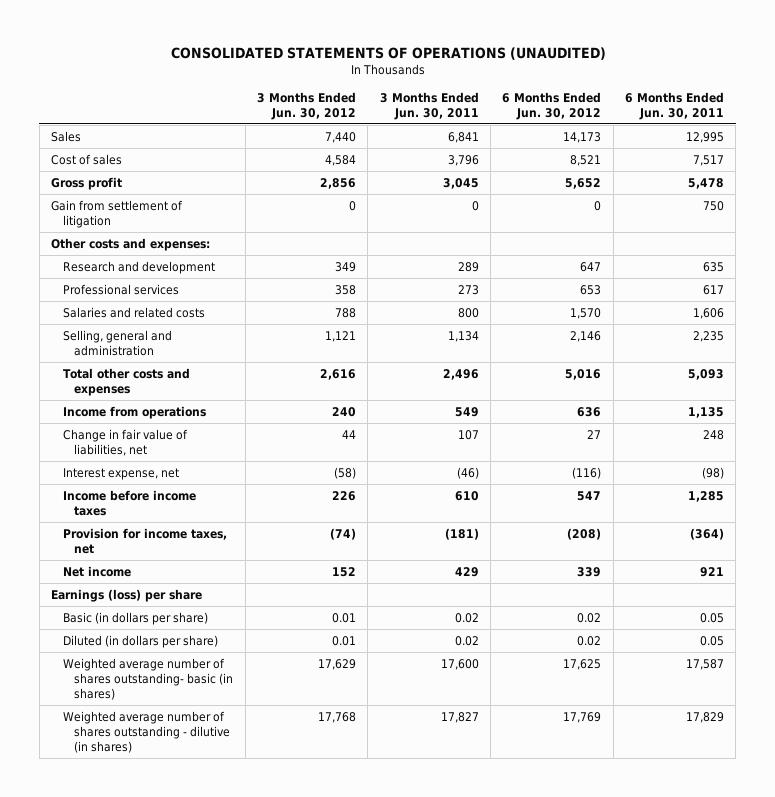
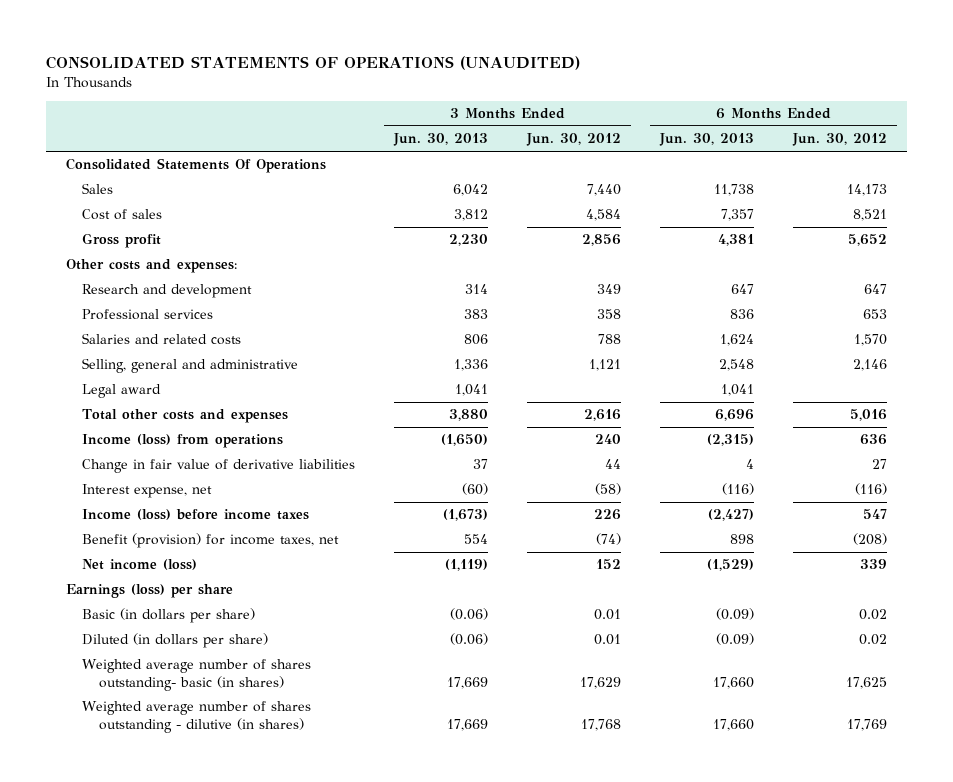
- | 3 Months Ended Jun. 30, 2012 | 3 Months Ended Jun. 30, 2011 | 6 Months Ended Jun. 30, 2012 | 6 Months Ended Jun. 30, 2011
+ | 3 Months Ended Jun. 30, 2013 | 3 Months Ended Jun. 30, 2012 | 6 Months Ended Jun. 30, 2013 | 6 Months Ended Jun. 30, 2012
+ Consolidated Statements Of Operations
- Gain from settlement of litigation | 0 | 0 | 0 | 750
- Selling, general and administration | 1,121 | 1,134 | 2,146 | 2,235
+ Selling, general and administrative | 1,336 | 1,121 | 2,548 | 2,146
+ Legal award | 1,041 | | 1,041 |
- Income from operations | 240 | 549 | 636 | 1,135
- Change in fair value of liabilities, net | 44 | 107 | 27 | 248
+ Income (loss) from operations | (1,650) | 240 | (2,315) | 636
+ Change in fair value of derivative liabilities | 37 | 44 | 4 | 27
- Income before income taxes | 226 | 610 | 547 | 1,285
- Provision for income taxes, net | (74) | (181) | (208) | (364)
- Net income | 152 | 429 | 339 | 921
+ Income (loss) before income taxes | (1,673) | 226 | (2,427) | 547
+ Benefit (provision) for income taxes, net | 554 | (74) | 898 | (208)
+ Net income (loss) | (1,119) | 152 | (1,529) | 339

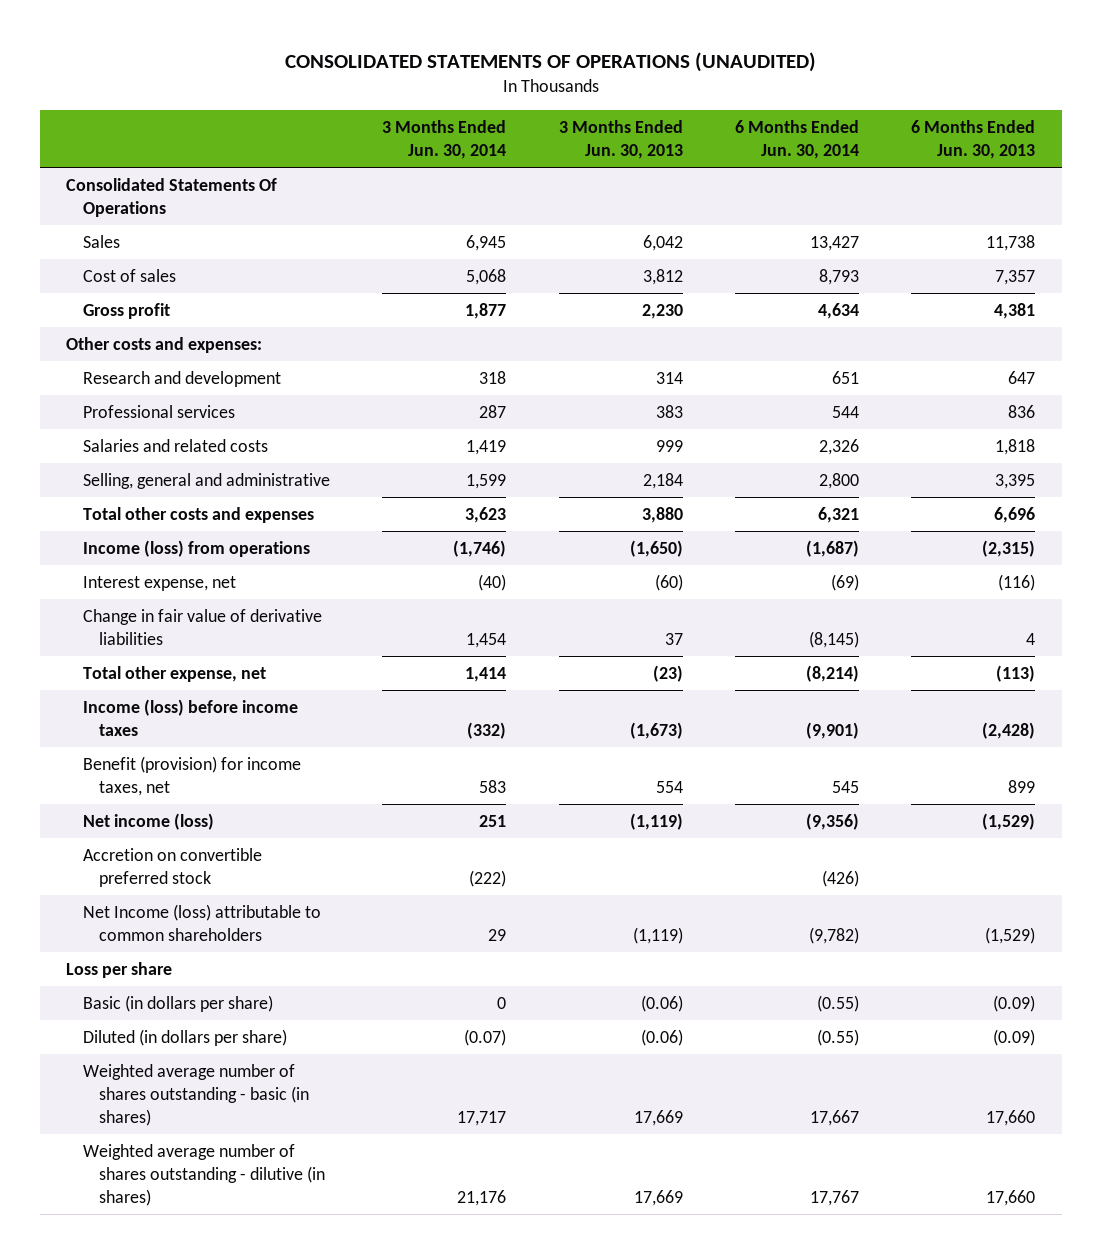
- | 3 Months Ended Jun. 30, 2013 | 3 Months Ended Jun. 30, 2012 | 6 Months Ended Jun. 30, 2013 | 6 Months Ended Jun. 30, 2012
+ | 3 Months Ended Jun. 30, 2014 | 3 Months Ended Jun. 30, 2013 | 6 Months Ended Jun. 30, 2014 | 6 Months Ended Jun. 30, 2013
- Salaries and related costs | 806 | 788 | 1,624 | 1,570
- Selling, general and administrative | 1,336 | 1,121 | 2,548 | 2,146
- Legal award | 1,041 | | 1,041 |
+ Salaries and related costs | 1,419 | 999 | 2,326 | 1,818
+ Selling, general and administrative | 1,599 | 2,184 | 2,800 | 3,395
- Income (loss) before income taxes | (1,673) | 226 | (2,427) | 547
- Benefit (provision) for income taxes, net | 554 | (74) | 898 | (208)
moved down: Change in fair value of derivative liabilities | 1,454 | 37 | (8,145) | 4
+ Total other expense, net | 1,414 | (23) | (8,214) | (113)
+ Income (loss) before income taxes | (332) | (1,673) | (9,901) | (2,428)
+ Benefit (provision) for income taxes, net | 583 | 554 | 545 | 899
- Earnings (loss) per share
+ Accretion on convertible preferred stock | (222) | | (426) |
+ Net Income (loss) attributable to common shareholders | 29 | (1,119) | (9,782) | (1,529)
+ Loss per share
- Weighted average number of shares outstanding- basic (in shares) | 17,669 | 17,629 | 17,660 | 17,625
+ Weighted average number of shares outstanding - basic (in shares) | 17,717 | 17,669 | 17,667 | 17,660

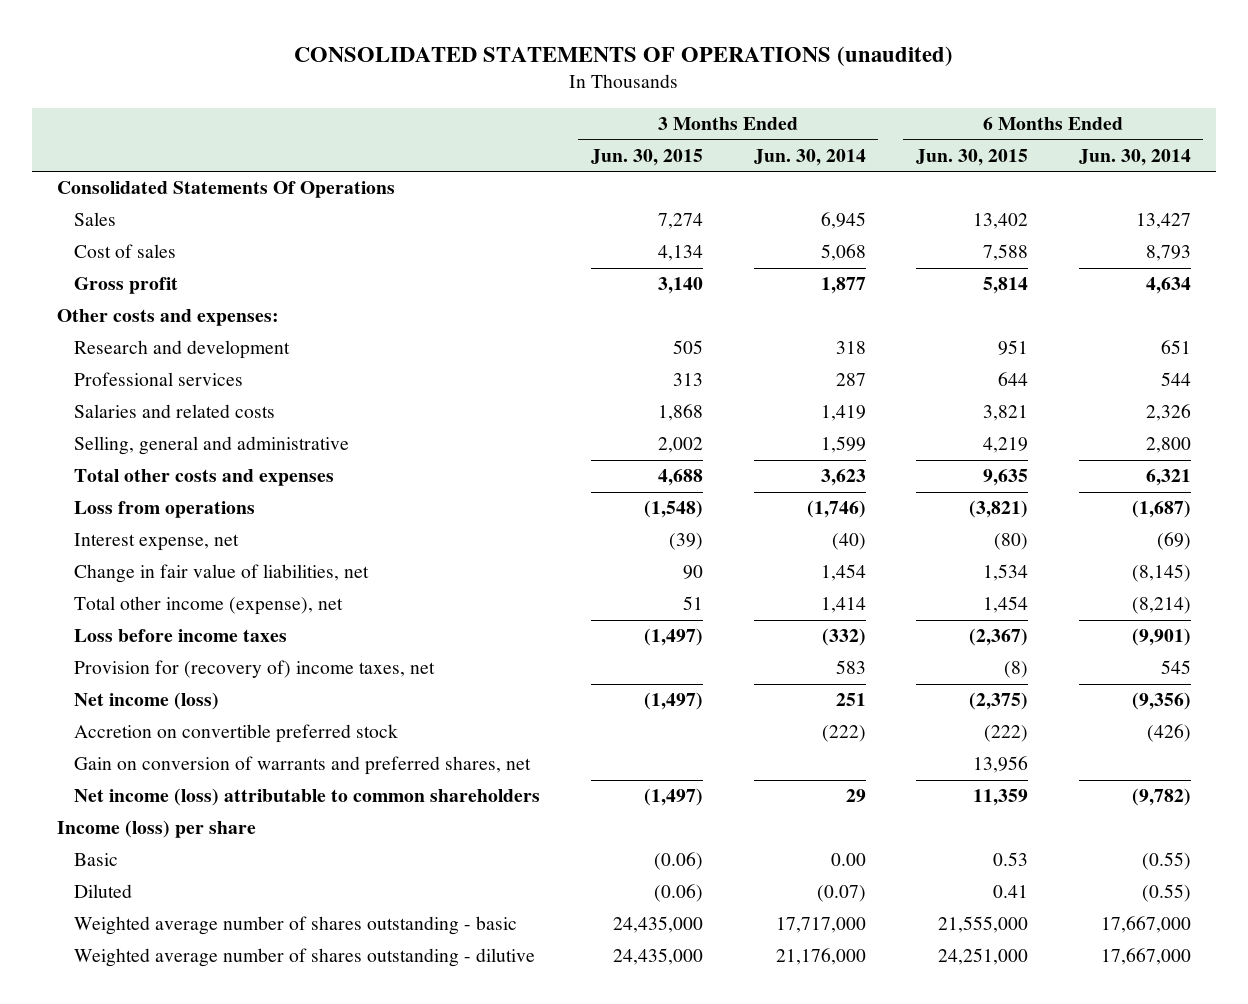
- CONSOLIDATED STATEMENTS OF OPERATIONS (UNAUDITED)
+ CONSOLIDATED STATEMENTS OF OPERATIONS (unaudited)
- | 3 Months Ended Jun. 30, 2014 | 3 Months Ended Jun. 30, 2013 | 6 Months Ended Jun. 30, 2014 | 6 Months Ended Jun. 30, 2013
+ | 3 Months Ended Jun. 30, 2015 | 3 Months Ended Jun. 30, 2014 | 6 Months Ended Jun. 30, 2015 | 6 Months Ended Jun. 30, 2014
- Income (loss) from operations | (1,746) | (1,650) | (1,687) | (2,315)
+ Loss from operations | (1,548) | (1,746) | (3,821) | (1,687)
- Change in fair value of derivative liabilities | 1,454 | 37 | (8,145) | 4
- Total other expense, net | 1,414 | (23) | (8,214) | (113)
- Income (loss) before income taxes | (332) | (1,673) | (9,901) | (2,428)
- Benefit (provision) for income taxes, net | 583 | 554 | 545 | 899
+ Change in fair value of liabilities, net | 90 | 1,454 | 1,534 | (8,145)
+ Total other income (expense), net | 51 | 1,414 | 1,454 | (8,214)
+ Loss before income taxes | (1,497) | (332) | (2,367) | (9,901)
+ Provision for (recovery of) income taxes, net | | 583 | (8) | 545
- Net Income (loss) attributable to common shareholders | 29 | (1,119) | (9,782) | (1,529)
- Loss per share
- Basic (in dollars per share) | 0 | (0.06) | (0.55) | (0.09)
- Diluted (in dollars per share) | (0.07) | (0.06) | (0.55) | (0.09)
- Weighted average number of shares outstanding - basic (in shares) | 17,717 | 17,669 | 17,667 | 17,660
- Weighted average number of shares outstanding - dilutive (in shares) | 21,176 | 17,669 | 17,767 | 17,660
+ Gain on conversion of warrants and preferred shares, net | | | 13,956 |
+ Net income (loss) attributable to common shareholders | (1,497) | 29 | 11,359 | (9,782)
+ Income (loss) per share
+ Basic | (0.06) | 0.00 | 0.53 | (0.55)
+ Diluted | (0.06) | (0.07) | 0.41 | (0.55)
+ Weighted average number of shares outstanding - basic | 24,435,000 | 17,717,000 | 21,555,000 | 17,667,000
+ Weighted average number of shares outstanding - dilutive | 24,435,000 | 21,176,000 | 24,251,000 | 17,667,000

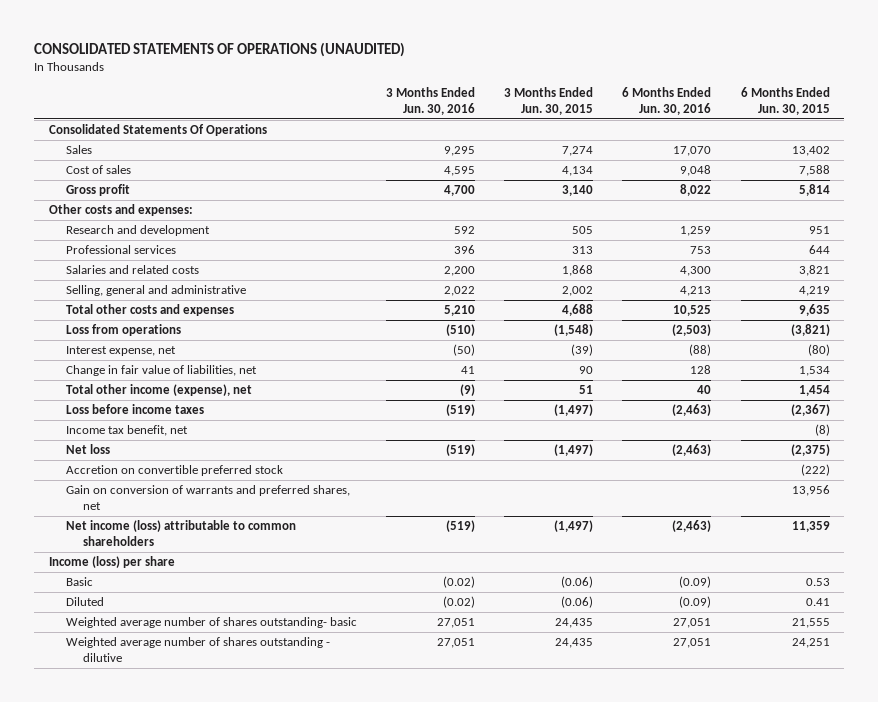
- CONSOLIDATED STATEMENTS OF OPERATIONS (unaudited)
+ CONSOLIDATED STATEMENTS OF OPERATIONS (UNAUDITED)
- | 3 Months Ended Jun. 30, 2015 | 3 Months Ended Jun. 30, 2014 | 6 Months Ended Jun. 30, 2015 | 6 Months Ended Jun. 30, 2014
+ | 3 Months Ended Jun. 30, 2016 | 3 Months Ended Jun. 30, 2015 | 6 Months Ended Jun. 30, 2016 | 6 Months Ended Jun. 30, 2015
- Provision for (recovery of) income taxes, net | | 583 | (8) | 545
- Net income (loss) | (1,497) | 251 | (2,375) | (9,356)
+ Income tax benefit, net | | | | (8)
+ Net loss | (519) | (1,497) | (2,463) | (2,375)
- Weighted average number of shares outstanding - basic | 24,435,000 | 17,717,000 | 21,555,000 | 17,667,000
- Weighted average number of shares outstanding - dilutive | 24,435,000 | 21,176,000 | 24,251,000 | 17,667,000
+ Weighted average number of shares outstanding- basic | 27,051 | 24,435 | 27,051 | 21,555
+ Weighted average number of shares outstanding - dilutive | 27,051 | 24,435 | 27,051 | 24,251

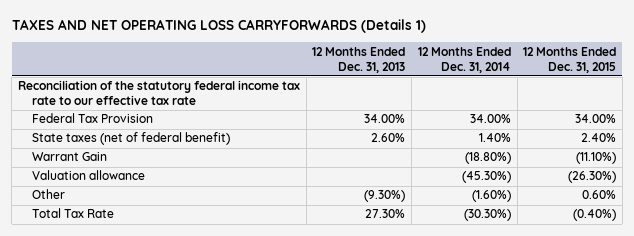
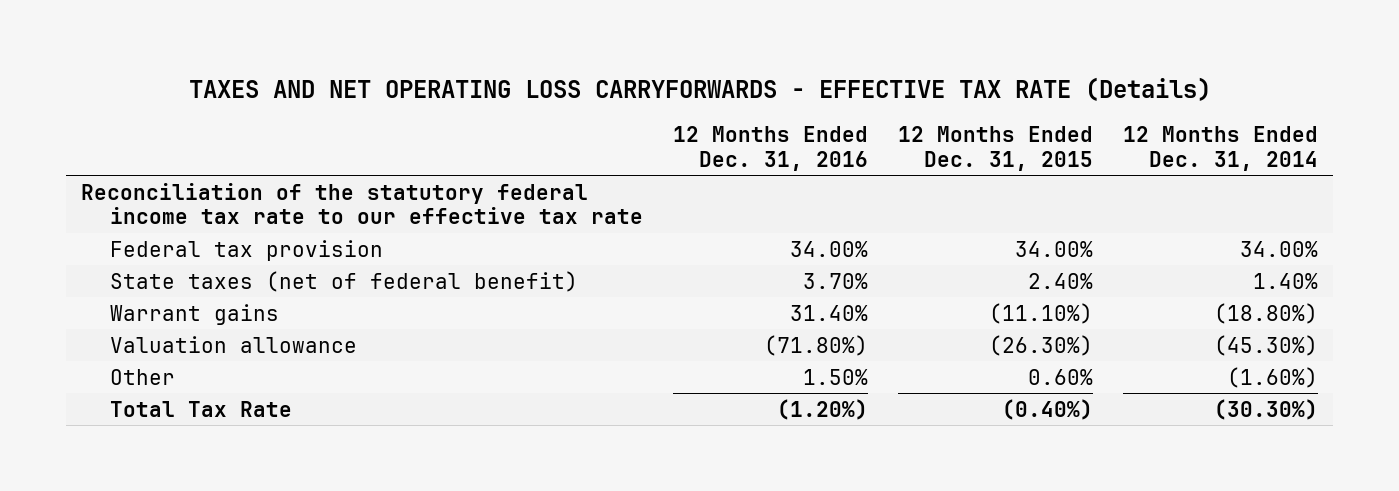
- TAXES AND NET OPERATING LOSS CARRYFORWARDS (Details 1)
+ TAXES AND NET OPERATING LOSS CARRYFORWARDS - EFFECTIVE TAX RATE (Details)
- | 12 Months Ended Dec. 31, 2013 | 12 Months Ended Dec. 31, 2014 | 12 Months Ended Dec. 31, 2015
+ | 12 Months Ended Dec. 31, 2016 | 12 Months Ended Dec. 31, 2015 | 12 Months Ended Dec. 31, 2014
- Federal Tax Provision | 34.00% | 34.00% | 34.00%
+ Federal tax provision | 34.00% | 34.00% | 34.00%
- Warrant Gain | | (18.80%) | (11.10%)
+ Warrant gains | 31.40% | (11.10%) | (18.80%)

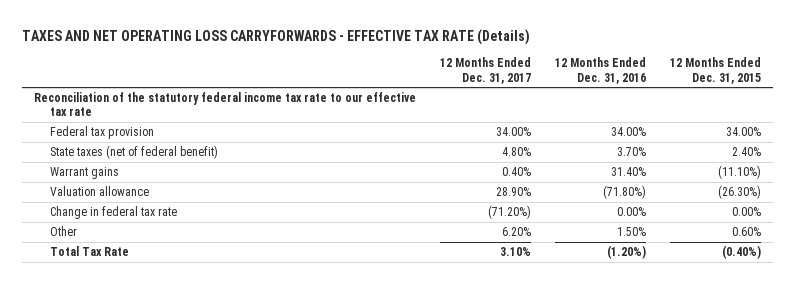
- | 12 Months Ended Dec. 31, 2016 | 12 Months Ended Dec. 31, 2015 | 12 Months Ended Dec. 31, 2014
+ | 12 Months Ended Dec. 31, 2017 | 12 Months Ended Dec. 31, 2016 | 12 Months Ended Dec. 31, 2015
+ Change in federal tax rate | (71.20%) | 0.00% | 0.00%

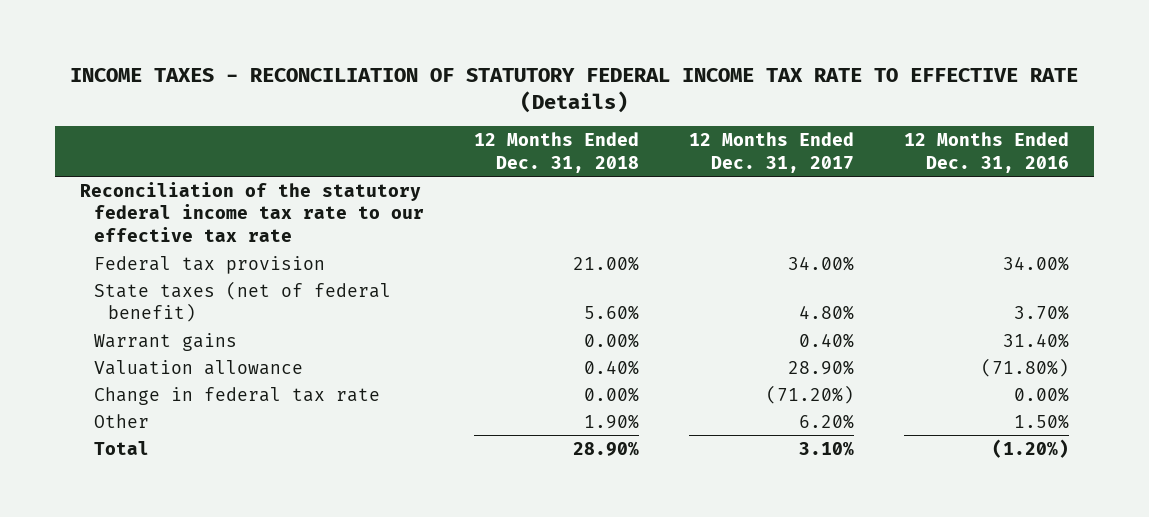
- TAXES AND NET OPERATING LOSS CARRYFORWARDS - EFFECTIVE TAX RATE (Details)
+ INCOME TAXES - RECONCILIATION OF STATUTORY FEDERAL INCOME TAX RATE TO EFFECTIVE RATE (Details)
- | 12 Months Ended Dec. 31, 2017 | 12 Months Ended Dec. 31, 2016 | 12 Months Ended Dec. 31, 2015
+ | 12 Months Ended Dec. 31, 2018 | 12 Months Ended Dec. 31, 2017 | 12 Months Ended Dec. 31, 2016
- Total Tax Rate | 3.10% | (1.20%) | (0.40%)
+ Total | 28.90% | 3.10% | (1.20%)

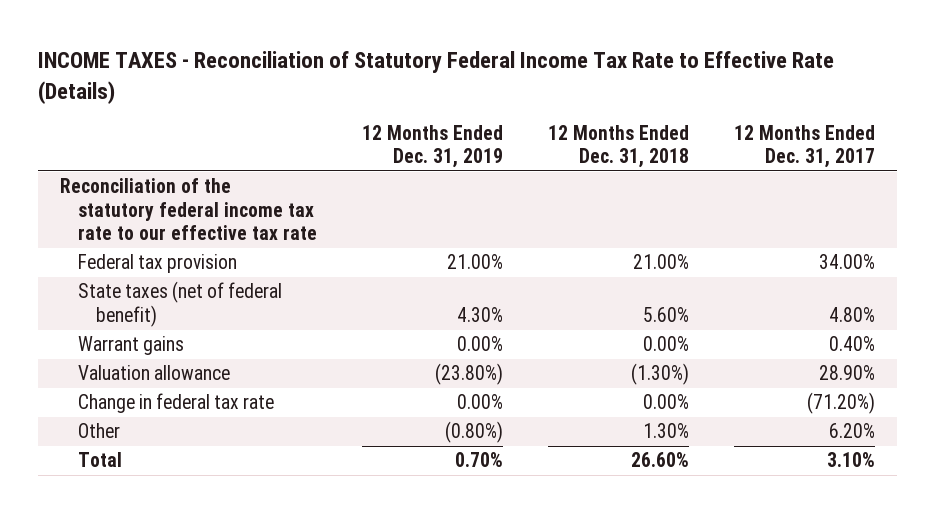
- INCOME TAXES - RECONCILIATION OF STATUTORY FEDERAL INCOME TAX RATE TO EFFECTIVE RATE (Details)
+ INCOME TAXES - Reconciliation of Statutory Federal Income Tax Rate to Effective Rate (Details)
- | 12 Months Ended Dec. 31, 2018 | 12 Months Ended Dec. 31, 2017 | 12 Months Ended Dec. 31, 2016
+ | 12 Months Ended Dec. 31, 2019 | 12 Months Ended Dec. 31, 2018 | 12 Months Ended Dec. 31, 2017
- Valuation allowance | 0.40% | 28.90% | (71.80%)
+ Valuation allowance | (23.80%) | (1.30%) | 28.90%
- Other | 1.90% | 6.20% | 1.50%
- Total | 28.90% | 3.10% | (1.20%)
+ Other | (0.80%) | 1.30% | 6.20%
+ Total | 0.70% | 26.60% | 3.10%

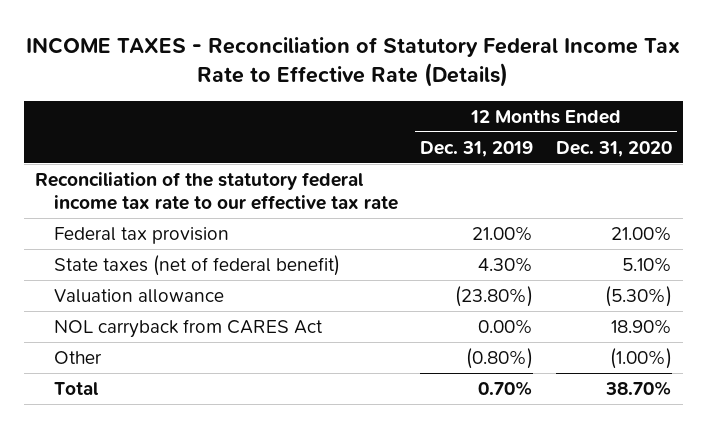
- | 12 Months Ended Dec. 31, 2019 | 12 Months Ended Dec. 31, 2018 | 12 Months Ended Dec. 31, 2017
+ | 12 Months Ended Dec. 31, 2019 | 12 Months Ended Dec. 31, 2020
- Warrant gains | 0.00% | 0.00% | 0.40%
- Change in federal tax rate | 0.00% | 0.00% | (71.20%)
+ NOL carryback from CARES Act | 0.00% | 18.90%

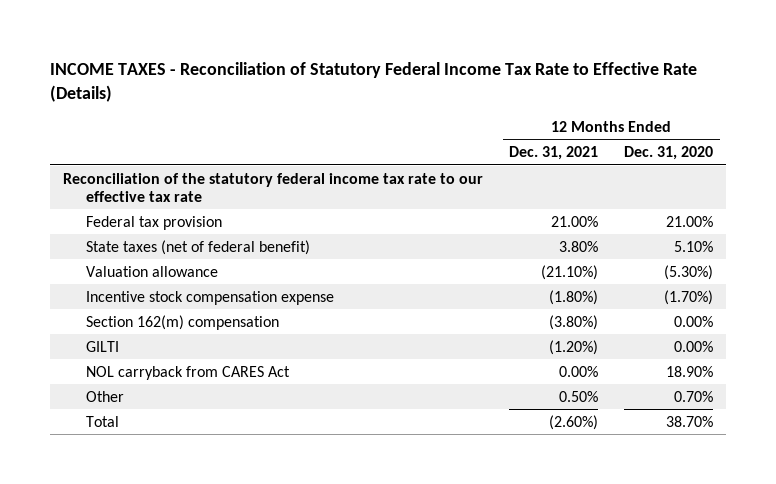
- | 12 Months Ended Dec. 31, 2019 | 12 Months Ended Dec. 31, 2020
+ | 12 Months Ended Dec. 31, 2021 | 12 Months Ended Dec. 31, 2020
+ Incentive stock compensation expense | (1.80%) | (1.70%)
+ Section 162(m) compensation | (3.80%) | 0.00%
+ GILTI | (1.20%) | 0.00%
- Other | (0.80%) | (1.00%)
+ Other | 0.50% | 0.70%

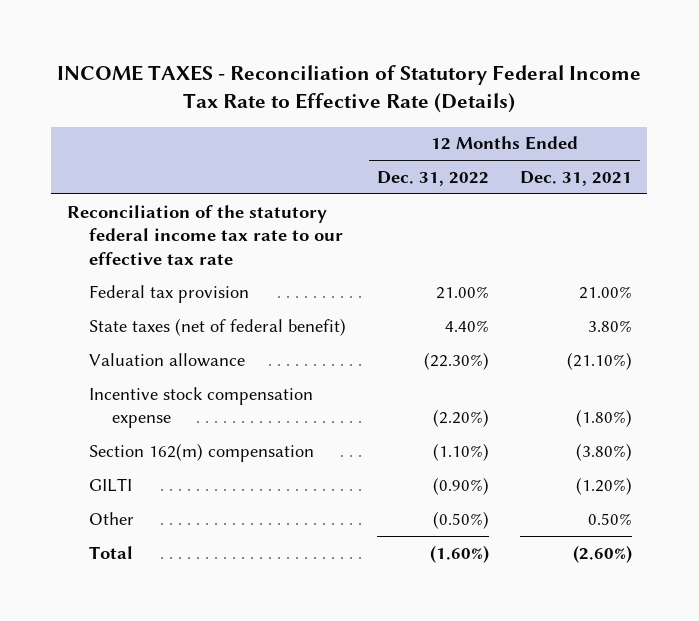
- | 12 Months Ended Dec. 31, 2021 | 12 Months Ended Dec. 31, 2020
+ | 12 Months Ended Dec. 31, 2022 | 12 Months Ended Dec. 31, 2021
- NOL carryback from CARES Act | 0.00% | 18.90%

